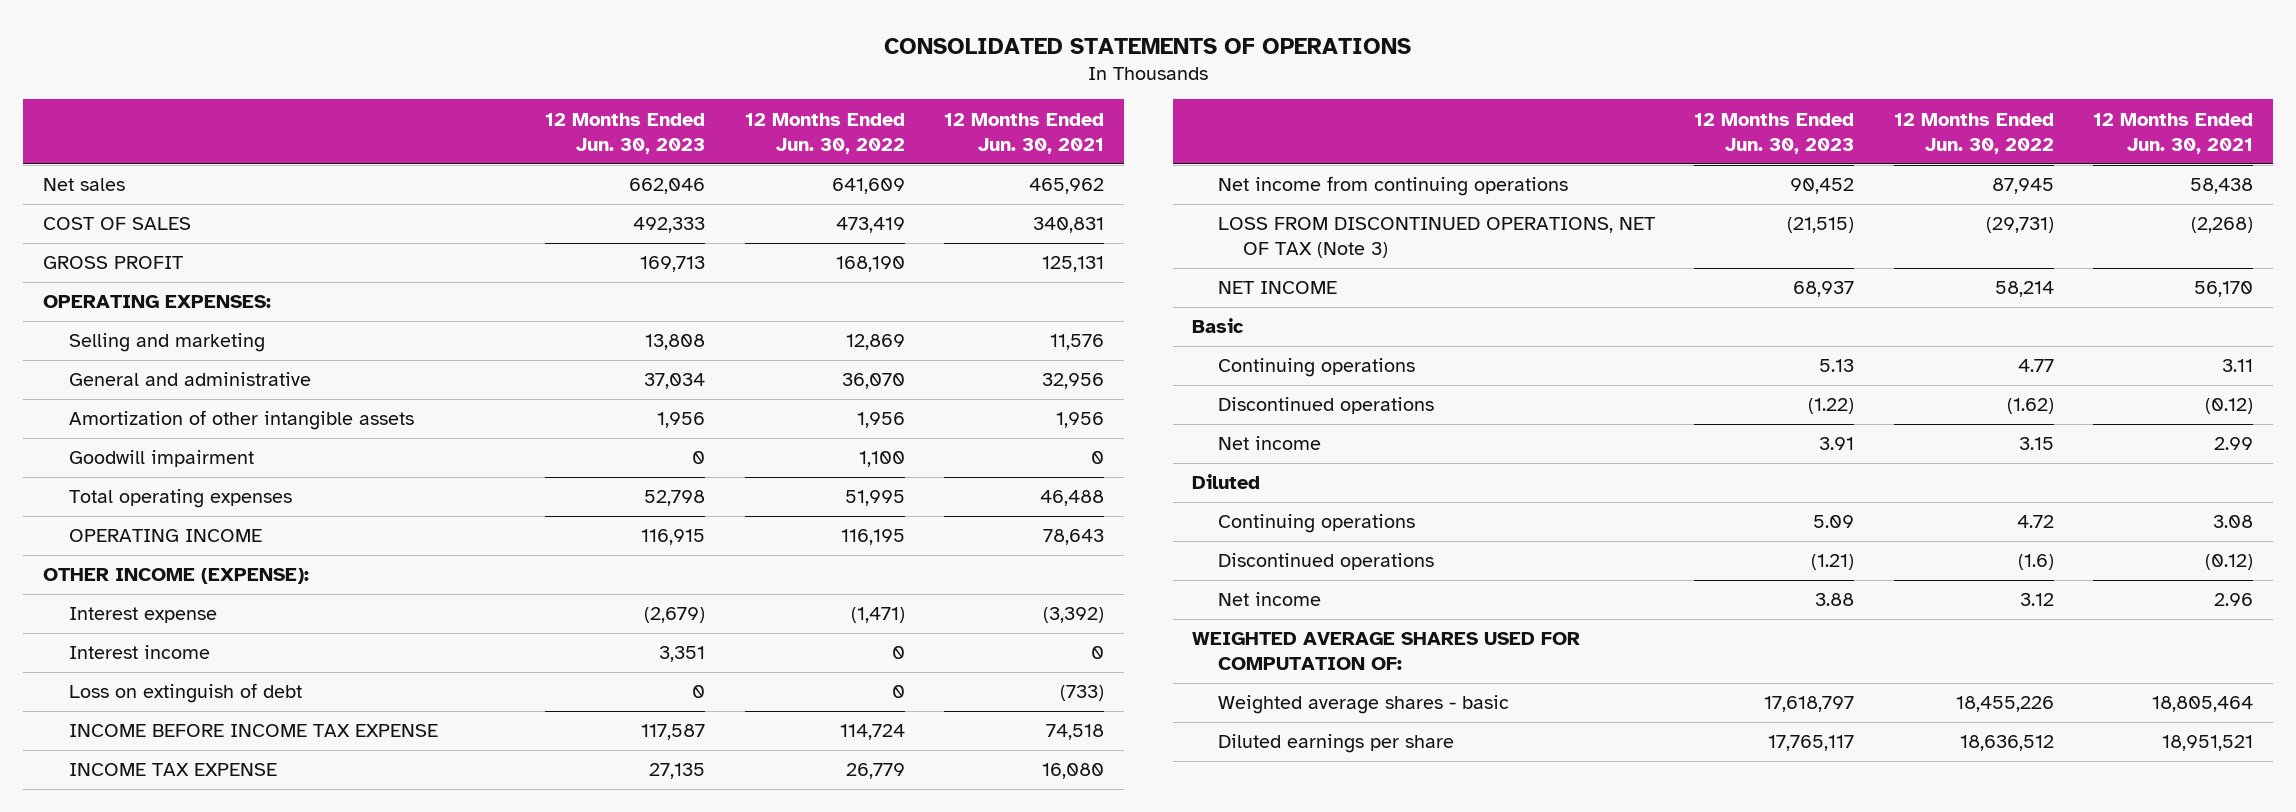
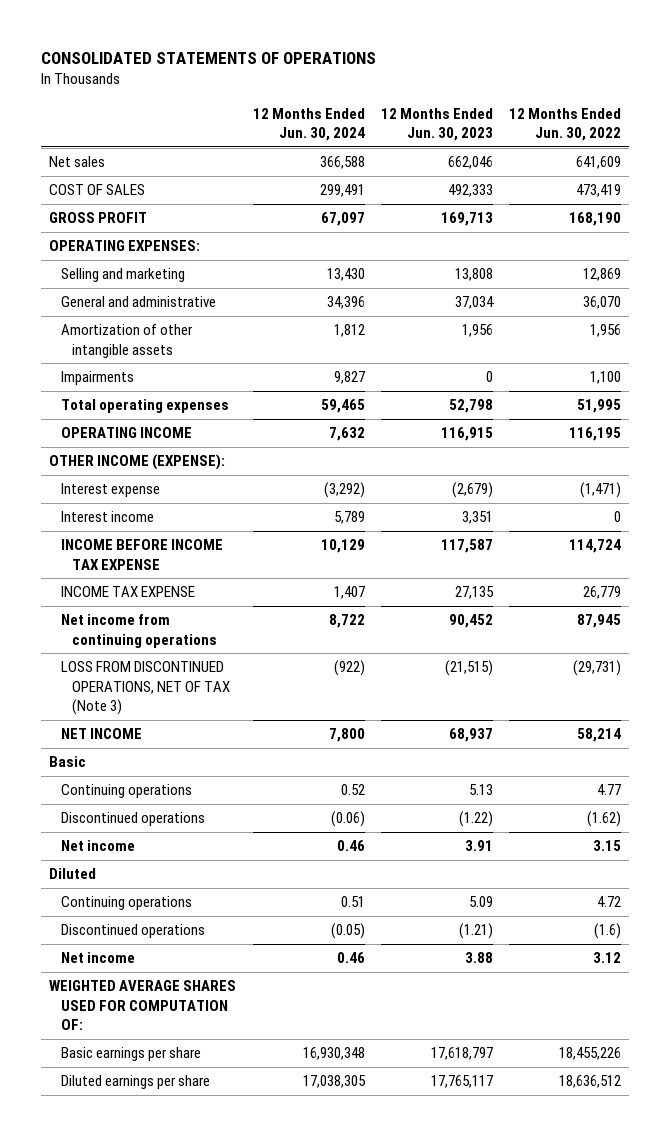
- | 12 Months Ended Jun. 30, 2023 | 12 Months Ended Jun. 30, 2022 | 12 Months Ended Jun. 30, 2021
+ | 12 Months Ended Jun. 30, 2024 | 12 Months Ended Jun. 30, 2023 | 12 Months Ended Jun. 30, 2022
- Goodwill impairment | 0 | 1,100 | 0
+ Impairments | 9,827 | 0 | 1,100
- Loss on extinguish of debt | 0 | 0 | (733)
- Weighted average shares - basic | 17,618,797 | 18,455,226 | 18,805,464
+ Basic earnings per share | 16,930,348 | 17,618,797 | 18,455,226

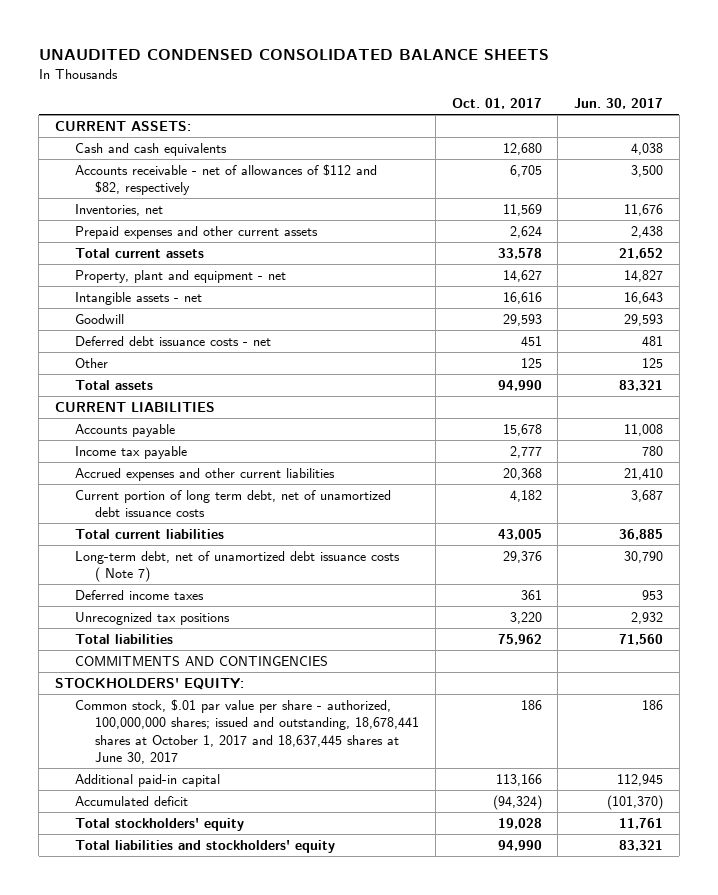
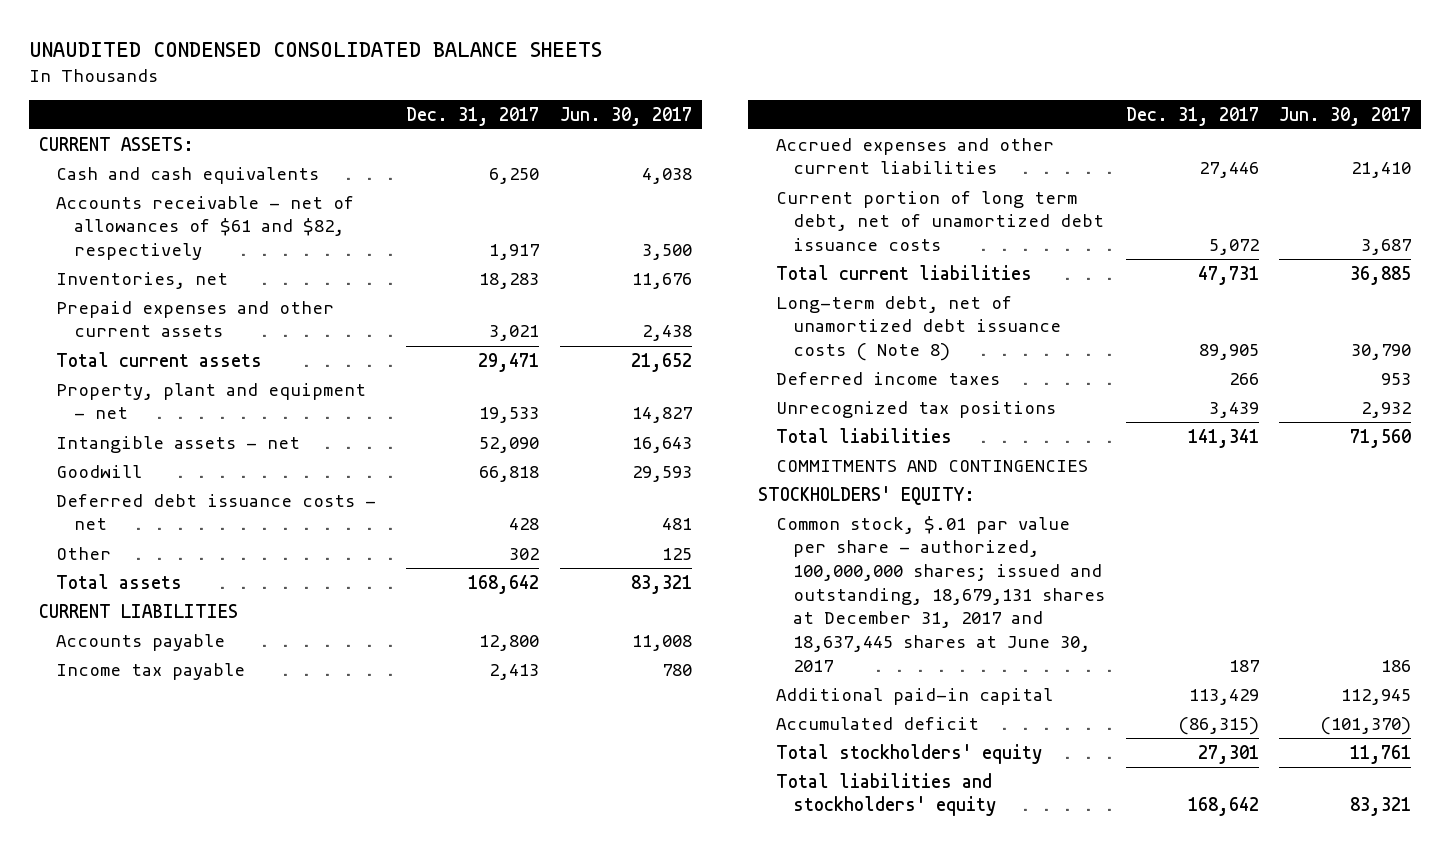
- | Oct. 01, 2017 | Jun. 30, 2017
+ | Dec. 31, 2017 | Jun. 30, 2017
- Accounts receivable - net of allowances of $112 and $82, respectively | 6,705 | 3,500
+ Accounts receivable - net of allowances of $61 and $82, respectively | 1,917 | 3,500
- Long-term debt, net of unamortized debt issuance costs ( Note 7) | 29,376 | 30,790
+ Long-term debt, net of unamortized debt issuance costs ( Note 8) | 89,905 | 30,790
- Common stock, $.01 par value per share - authorized, 100,000,000 shares; issued and outstanding, 18,678,441 shares at October 1, 2017 and 18,637,445 shares at June 30, 2017 | 186 | 186
+ Common stock, $.01 par value per share - authorized, 100,000,000 shares; issued and outstanding, 18,679,131 shares at December 31, 2017 and 18,637,445 shares at June 30, 2017 | 187 | 186

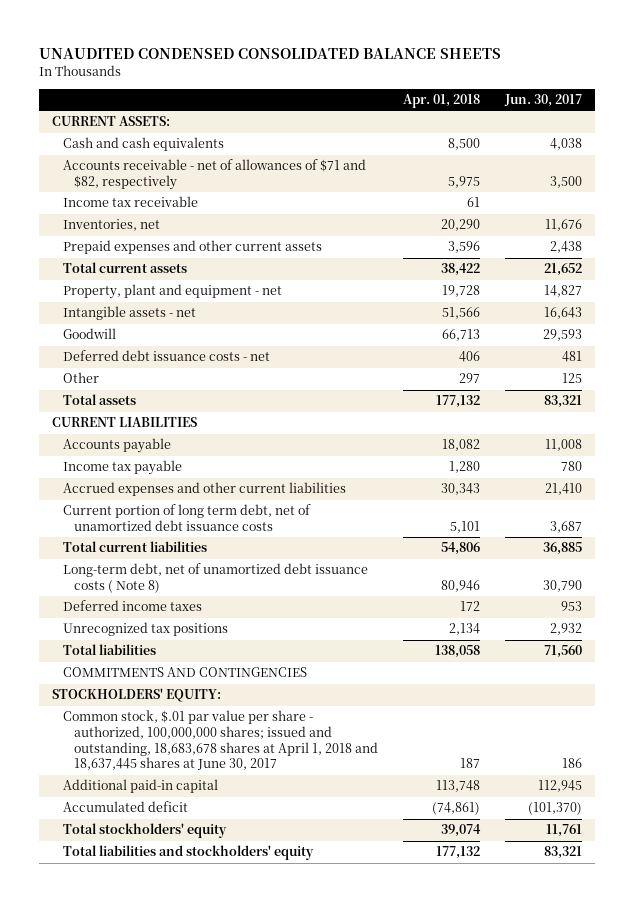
- | Dec. 31, 2017 | Jun. 30, 2017
+ | Apr. 01, 2018 | Jun. 30, 2017
- Accounts receivable - net of allowances of $61 and $82, respectively | 1,917 | 3,500
+ Accounts receivable - net of allowances of $71 and $82, respectively | 5,975 | 3,500
+ Income tax receivable | 61 |
- Common stock, $.01 par value per share - authorized, 100,000,000 shares; issued and outstanding, 18,679,131 shares at December 31, 2017 and 18,637,445 shares at June 30, 2017 | 187 | 186
+ Common stock, $.01 par value per share - authorized, 100,000,000 shares; issued and outstanding, 18,683,678 shares at April 1, 2018 and 18,637,445 shares at June 30, 2017 | 187 | 186

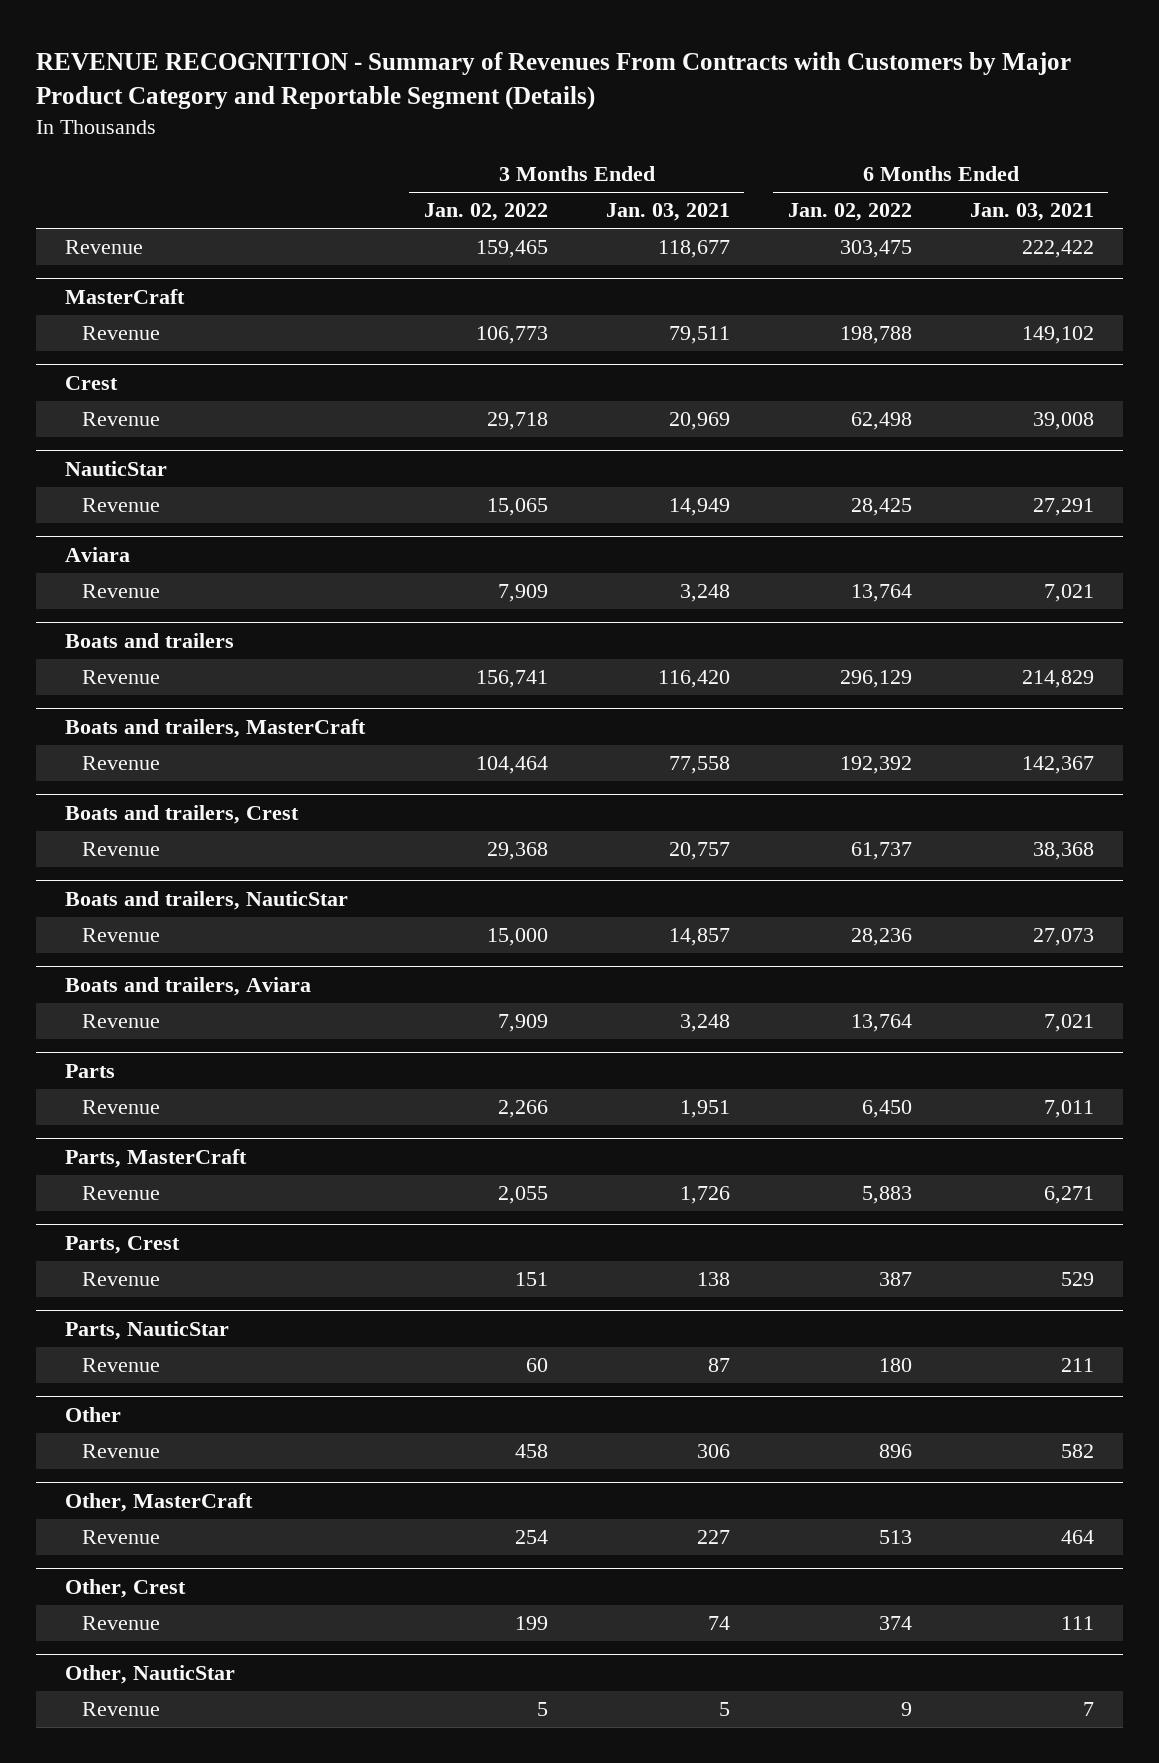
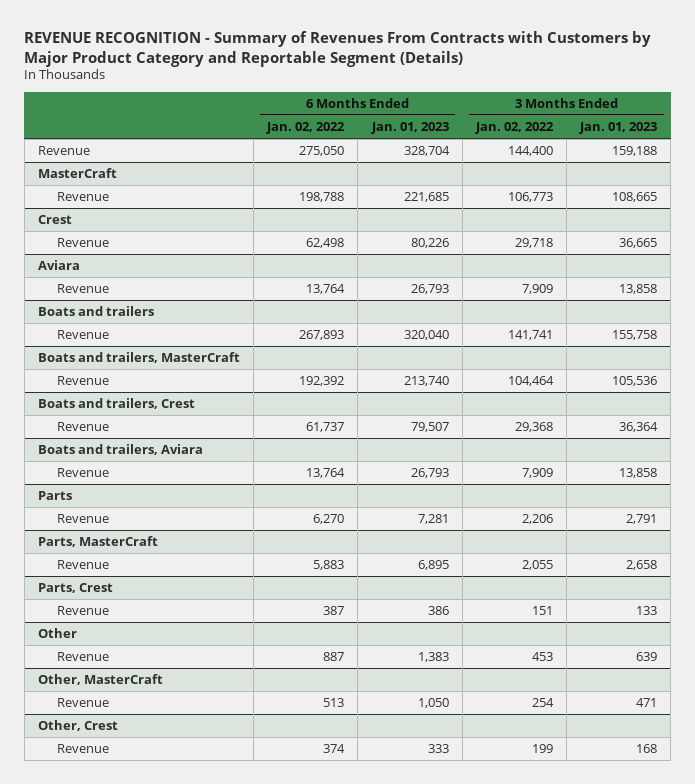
- | 3 Months Ended Jan. 02, 2022 | 3 Months Ended Jan. 03, 2021 | 6 Months Ended Jan. 02, 2022 | 6 Months Ended Jan. 03, 2021
+ | 6 Months Ended Jan. 02, 2022 | 6 Months Ended Jan. 01, 2023 | 3 Months Ended Jan. 02, 2022 | 3 Months Ended Jan. 01, 2023
- Revenue | 159,465 | 118,677 | 303,475 | 222,422
+ Revenue | 275,050 | 328,704 | 144,400 | 159,188
- NauticStar
- Revenue | 15,065 | 14,949 | 28,425 | 27,291
@ Boats and trailers
- Revenue | 156,741 | 116,420 | 296,129 | 214,829
+ Revenue | 267,893 | 320,040 | 141,741 | 155,758
- Boats and trailers, NauticStar
- Revenue | 15,000 | 14,857 | 28,236 | 27,073
@ Parts
- Revenue | 2,266 | 1,951 | 6,450 | 7,011
+ Revenue | 6,270 | 7,281 | 2,206 | 2,791
- Parts, NauticStar
- Revenue | 60 | 87 | 180 | 211
@ Other
- Revenue | 458 | 306 | 896 | 582
+ Revenue | 887 | 1,383 | 453 | 639
- Other, NauticStar
- Revenue | 5 | 5 | 9 | 7

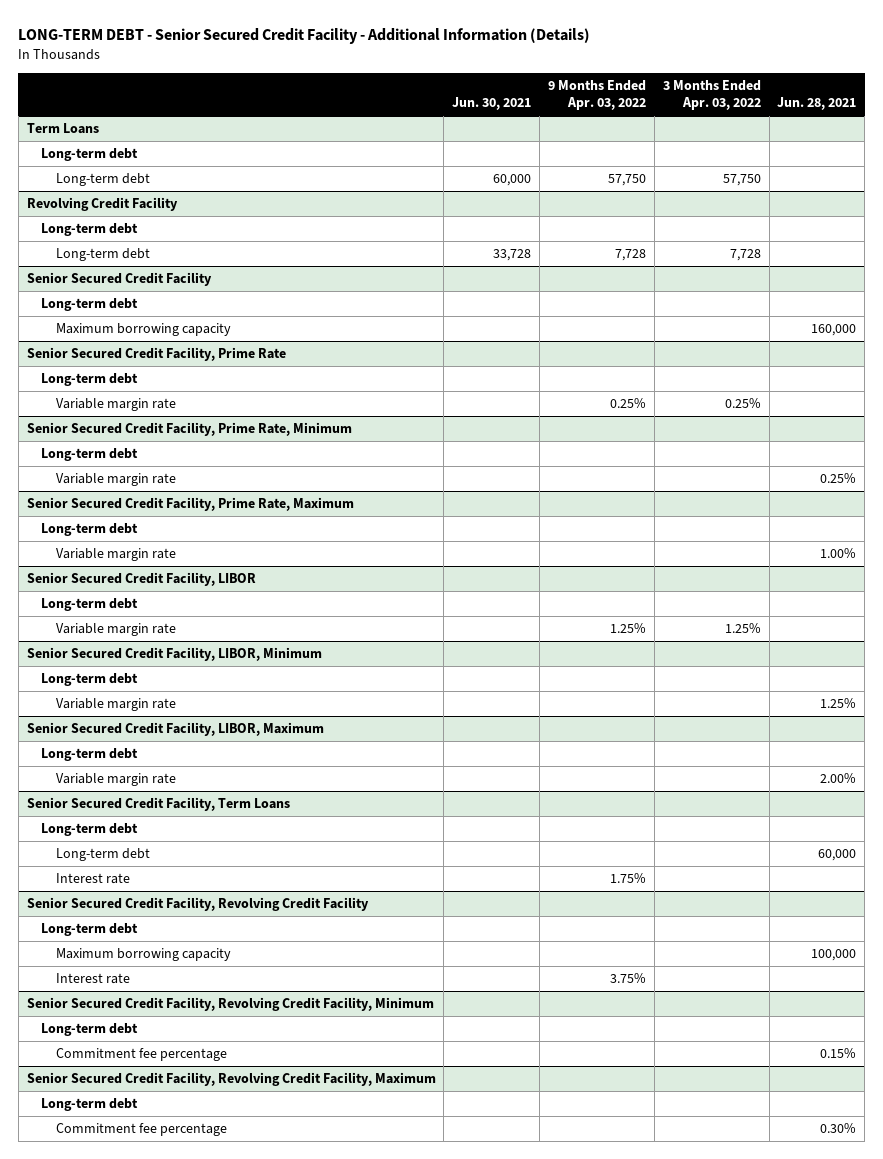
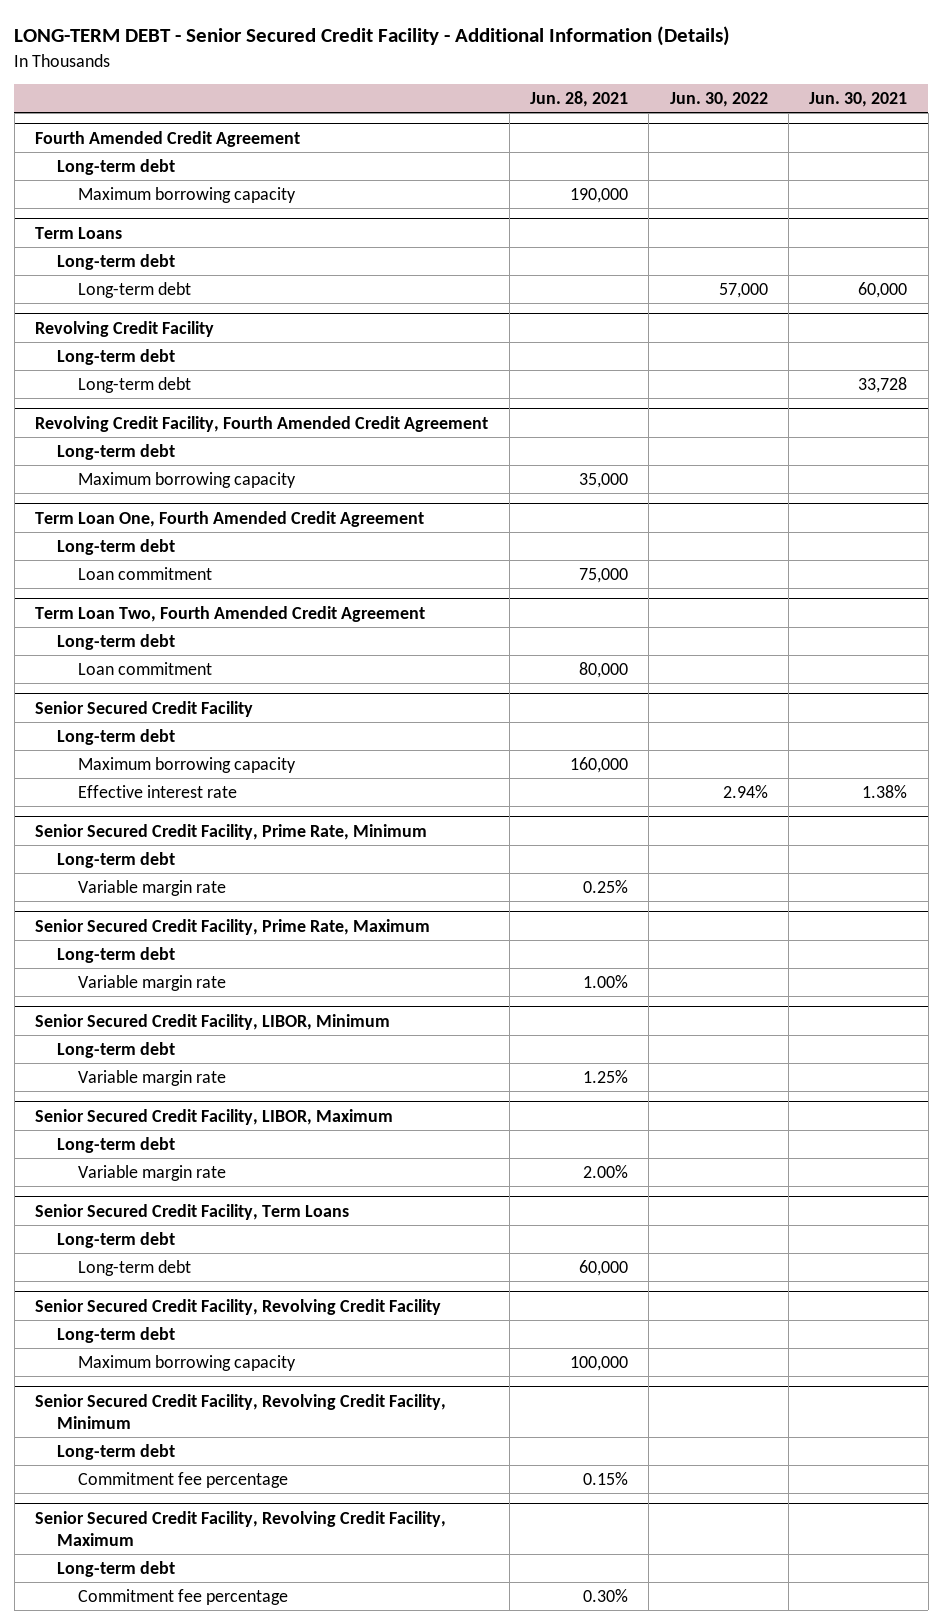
- | Jun. 30, 2021 | 9 Months Ended Apr. 03, 2022 | 3 Months Ended Apr. 03, 2022 | Jun. 28, 2021
+ | Jun. 28, 2021 | Jun. 30, 2022 | Jun. 30, 2021
+ Fourth Amended Credit Agreement
+ Long-term debt
+ Maximum borrowing capacity | 190,000 | |
+ Revolving Credit Facility, Fourth Amended Credit Agreement
+ Long-term debt
+ Maximum borrowing capacity | 35,000 | |
+ Term Loan One, Fourth Amended Credit Agreement
+ Long-term debt
+ Loan commitment | 75,000 | |
+ Term Loan Two, Fourth Amended Credit Agreement
+ Long-term debt
+ Loan commitment | 80,000 | |
- Senior Secured Credit Facility, Prime Rate
- Long-term debt
- Variable margin rate | | 0.25% | 0.25% |
@ Senior Secured Credit Facility
+ Effective interest rate | | 2.94% | 1.38%
- Senior Secured Credit Facility, LIBOR
- Long-term debt
- Variable margin rate | | 1.25% | 1.25% |
@ Senior Secured Credit Facility, Term Loans
- Interest rate | | 1.75% | |
@ Senior Secured Credit Facility, Revolving Credit Facility
- Interest rate | | 3.75% | |

